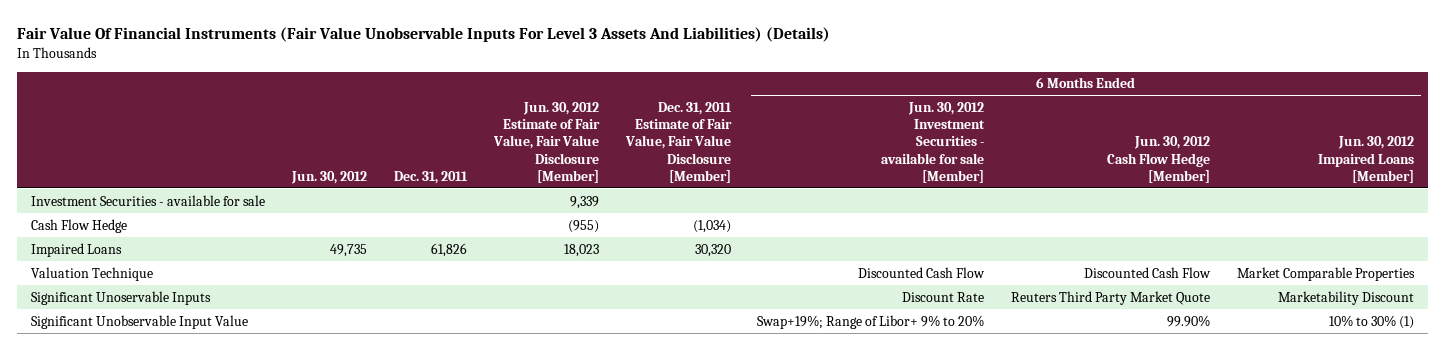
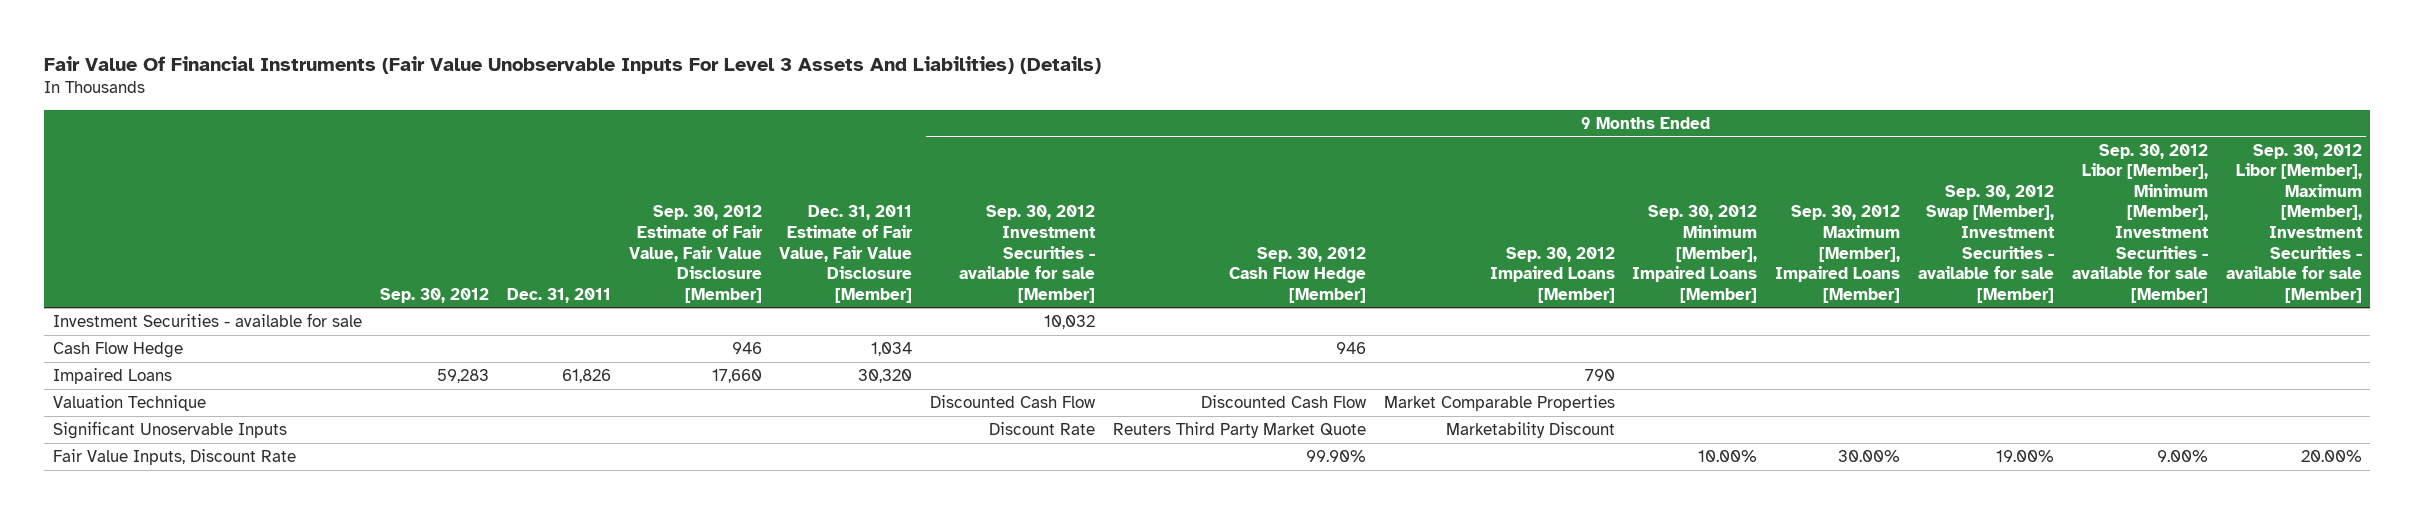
- | Jun. 30, 2012 | Dec. 31, 2011 | Jun. 30, 2012 Estimate of Fair Value, Fair Value Disclosure [Member] | Dec. 31, 2011 Estimate of Fair Value, Fair Value Disclosure [Member] | 6 Months Ended Jun. 30, 2012 Investment Securities - available for sale [Member] | 6 Months Ended Jun. 30, 2012 Cash Flow Hedge [Member] | 6 Months Ended Jun. 30, 2012 Impaired Loans [Member]
+ | Sep. 30, 2012 | Dec. 31, 2011 | Sep. 30, 2012 Estimate of Fair Value, Fair Value Disclosure [Member] | Dec. 31, 2011 Estimate of Fair Value, Fair Value Disclosure [Member] | 9 Months Ended Sep. 30, 2012 Investment Securities - available for sale [Member] | 9 Months Ended Sep. 30, 2012 Cash Flow Hedge [Member] | 9 Months Ended Sep. 30, 2012 Impaired Loans [Member] | 9 Months Ended Sep. 30, 2012 Minimum [Member], Impaired Loans [Member] | 9 Months Ended Sep. 30, 2012 Maximum [Member], Impaired Loans [Member] | 9 Months Ended Sep. 30, 2012 Swap [Member], Investment Securities - available for sale [Member] | 9 Months Ended Sep. 30, 2012 Libor [Member], Minimum [Member], Investment Securities - available for sale [Member] | 9 Months Ended Sep. 30, 2012 Libor [Member], Maximum [Member], Investment Securities - available for sale [Member]
- Cash Flow Hedge | | | (955) | (1,034) | | |
+ Cash Flow Hedge | | | 946 | 1,034 | | 946 | | | | | |
- Significant Unobservable Input Value | | | | | Swap+19%; Range of Libor+ 9% to 20% | 99.90% | 10% to 30% (1)
+ Fair Value Inputs, Discount Rate | | | | | | 99.90% | | 10.00% | 30.00% | 19.00% | 9.00% | 20.00%

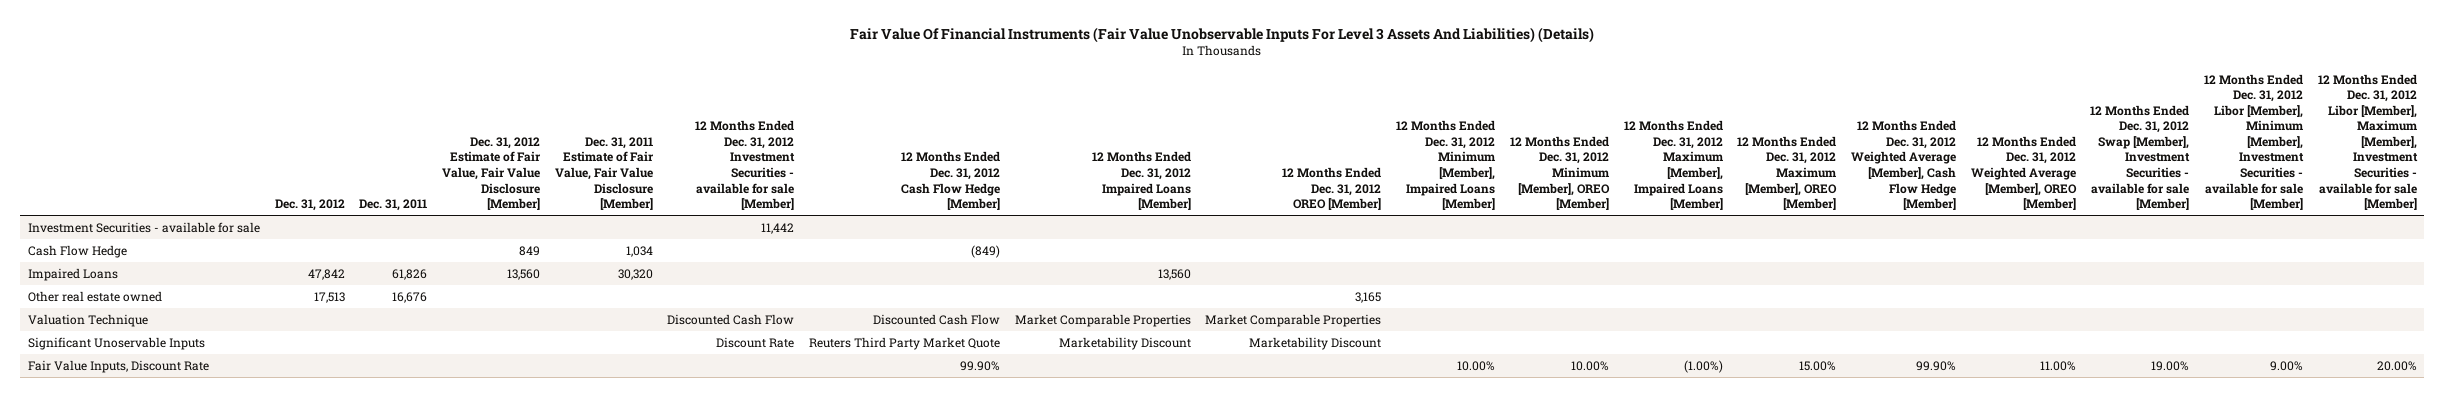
- | Sep. 30, 2012 | Dec. 31, 2011 | Sep. 30, 2012 Estimate of Fair Value, Fair Value Disclosure [Member] | Dec. 31, 2011 Estimate of Fair Value, Fair Value Disclosure [Member] | 9 Months Ended Sep. 30, 2012 Investment Securities - available for sale [Member] | 9 Months Ended Sep. 30, 2012 Cash Flow Hedge [Member] | 9 Months Ended Sep. 30, 2012 Impaired Loans [Member] | 9 Months Ended Sep. 30, 2012 Minimum [Member], Impaired Loans [Member] | 9 Months Ended Sep. 30, 2012 Maximum [Member], Impaired Loans [Member] | 9 Months Ended Sep. 30, 2012 Swap [Member], Investment Securities - available for sale [Member] | 9 Months Ended Sep. 30, 2012 Libor [Member], Minimum [Member], Investment Securities - available for sale [Member] | 9 Months Ended Sep. 30, 2012 Libor [Member], Maximum [Member], Investment Securities - available for sale [Member]
+ | Dec. 31, 2012 | Dec. 31, 2011 | Dec. 31, 2012 Estimate of Fair Value, Fair Value Disclosure [Member] | Dec. 31, 2011 Estimate of Fair Value, Fair Value Disclosure [Member] | 12 Months Ended Dec. 31, 2012 Investment Securities - available for sale [Member] | 12 Months Ended Dec. 31, 2012 Cash Flow Hedge [Member] | 12 Months Ended Dec. 31, 2012 Impaired Loans [Member] | 12 Months Ended Dec. 31, 2012 OREO [Member] | 12 Months Ended Dec. 31, 2012 Minimum [Member], Impaired Loans [Member] | 12 Months Ended Dec. 31, 2012 Minimum [Member], OREO [Member] | 12 Months Ended Dec. 31, 2012 Maximum [Member], Impaired Loans [Member] | 12 Months Ended Dec. 31, 2012 Maximum [Member], OREO [Member] | 12 Months Ended Dec. 31, 2012 Weighted Average [Member], Cash Flow Hedge [Member] | 12 Months Ended Dec. 31, 2012 Weighted Average [Member], OREO [Member] | 12 Months Ended Dec. 31, 2012 Swap [Member], Investment Securities - available for sale [Member] | 12 Months Ended Dec. 31, 2012 Libor [Member], Minimum [Member], Investment Securities - available for sale [Member] | 12 Months Ended Dec. 31, 2012 Libor [Member], Maximum [Member], Investment Securities - available for sale [Member]
+ Other real estate owned | 17,513 | 16,676 | | | | | | 3,165 | | | | | | | | |

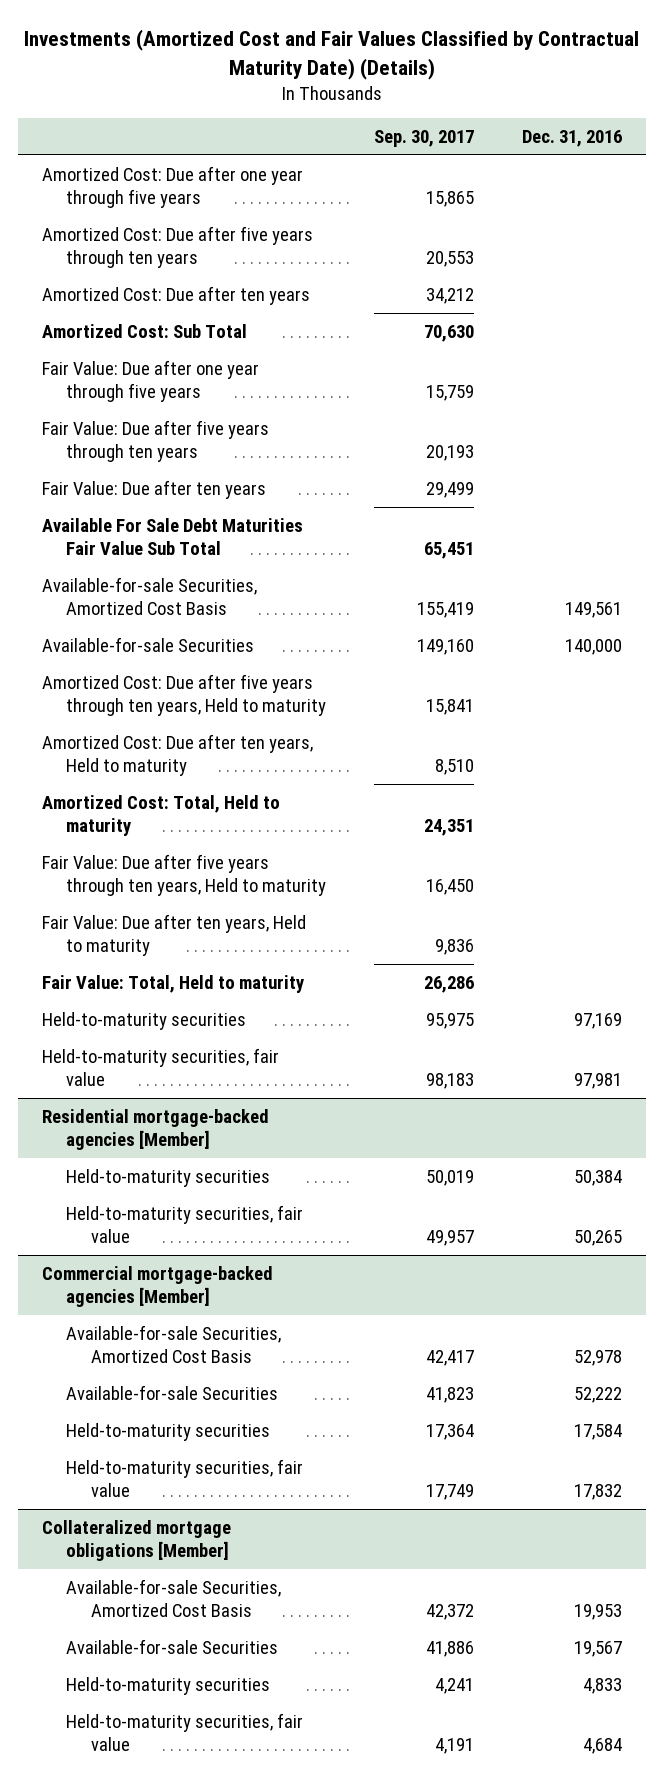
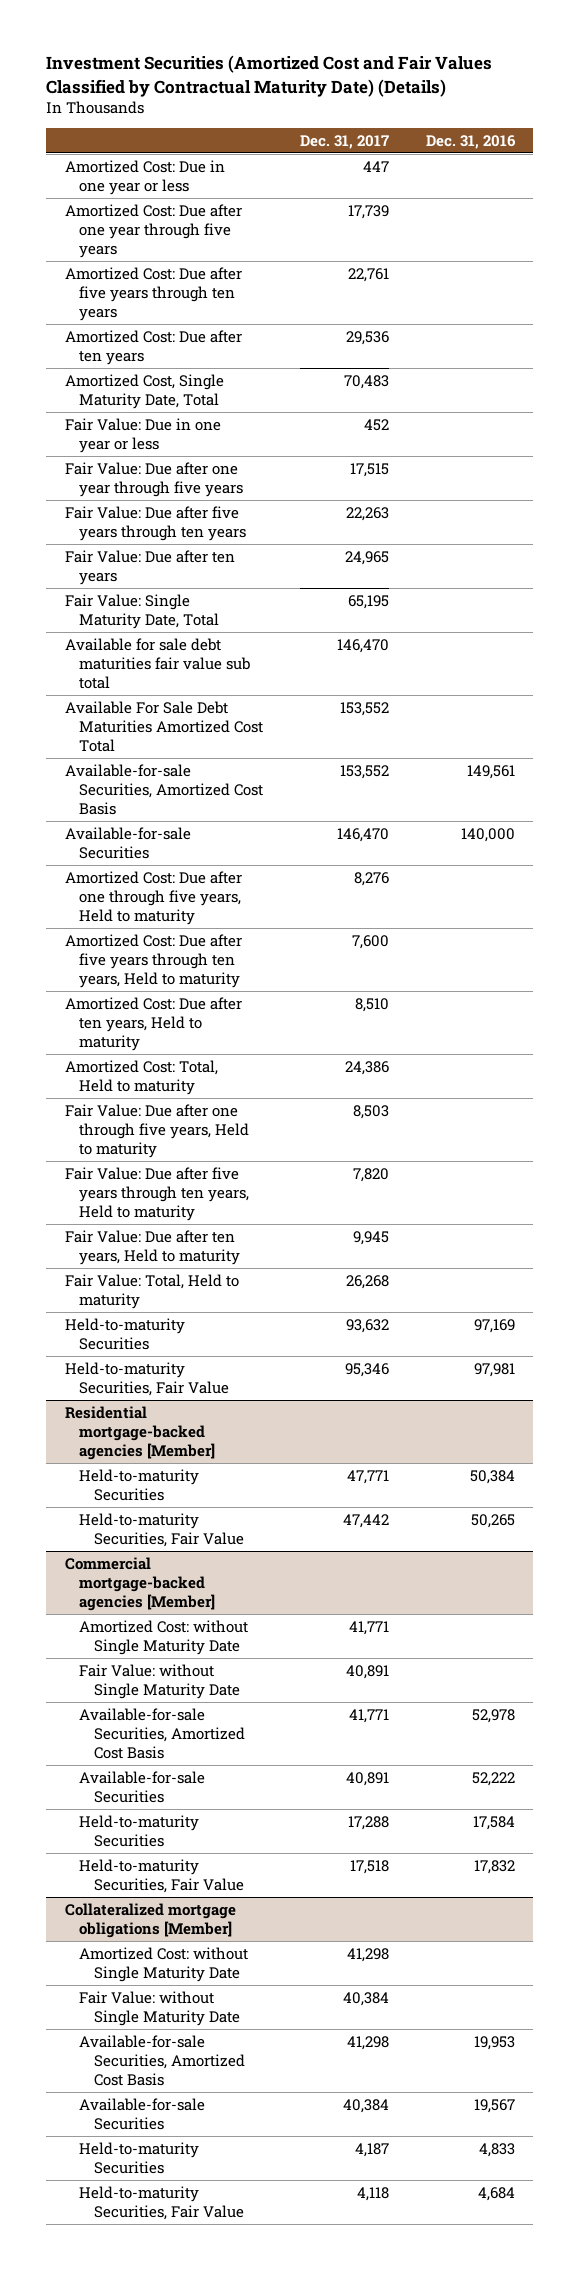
- Investments (Amortized Cost and Fair Values Classified by Contractual Maturity Date) (Details)
+ Investment Securities (Amortized Cost and Fair Values Classified by Contractual Maturity Date) (Details)
- | Sep. 30, 2017 | Dec. 31, 2016
+ | Dec. 31, 2017 | Dec. 31, 2016
+ Amortized Cost: Due in one year or less | 447 |
- Amortized Cost: Sub Total | 70,630 |
+ Amortized Cost, Single Maturity Date, Total | 70,483 |
+ Fair Value: Due in one year or less | 452 |
- Available For Sale Debt Maturities Fair Value Sub Total | 65,451 |
+ Fair Value: Single Maturity Date, Total | 65,195 |
+ Available for sale debt maturities fair value sub total | 146,470 |
+ Available For Sale Debt Maturities Amortized Cost Total | 153,552 |
+ Amortized Cost: Due after one through five years, Held to maturity | 8,276 |
+ Fair Value: Due after one through five years, Held to maturity | 8,503 |
- Held-to-maturity securities | 95,975 | 97,169
- Held-to-maturity securities, fair value | 98,183 | 97,981
+ Held-to-maturity Securities | 93,632 | 97,169
+ Held-to-maturity Securities, Fair Value | 95,346 | 97,981
@ Residential mortgage-backed agencies [Member]
- Held-to-maturity securities | 50,019 | 50,384
- Held-to-maturity securities, fair value | 49,957 | 50,265
+ Held-to-maturity Securities | 47,771 | 50,384
+ Held-to-maturity Securities, Fair Value | 47,442 | 50,265
@ Commercial mortgage-backed agencies [Member]
+ Amortized Cost: without Single Maturity Date | 41,771 |
+ Fair Value: without Single Maturity Date | 40,891 |
- Held-to-maturity securities | 17,364 | 17,584
- Held-to-maturity securities, fair value | 17,749 | 17,832
+ Held-to-maturity Securities | 17,288 | 17,584
+ Held-to-maturity Securities, Fair Value | 17,518 | 17,832
@ Collateralized mortgage obligations [Member]
+ Amortized Cost: without Single Maturity Date | 41,298 |
+ Fair Value: without Single Maturity Date | 40,384 |
- Held-to-maturity securities | 4,241 | 4,833
- Held-to-maturity securities, fair value | 4,191 | 4,684
+ Held-to-maturity Securities | 4,187 | 4,833
+ Held-to-maturity Securities, Fair Value | 4,118 | 4,684

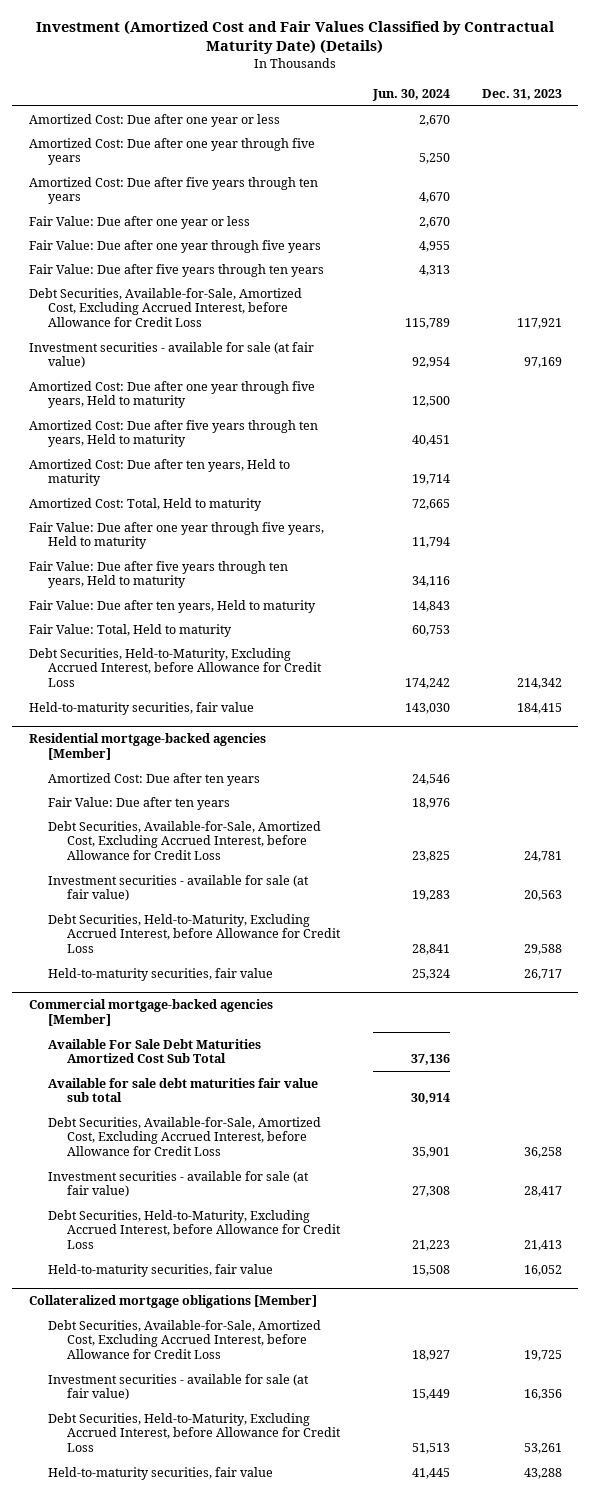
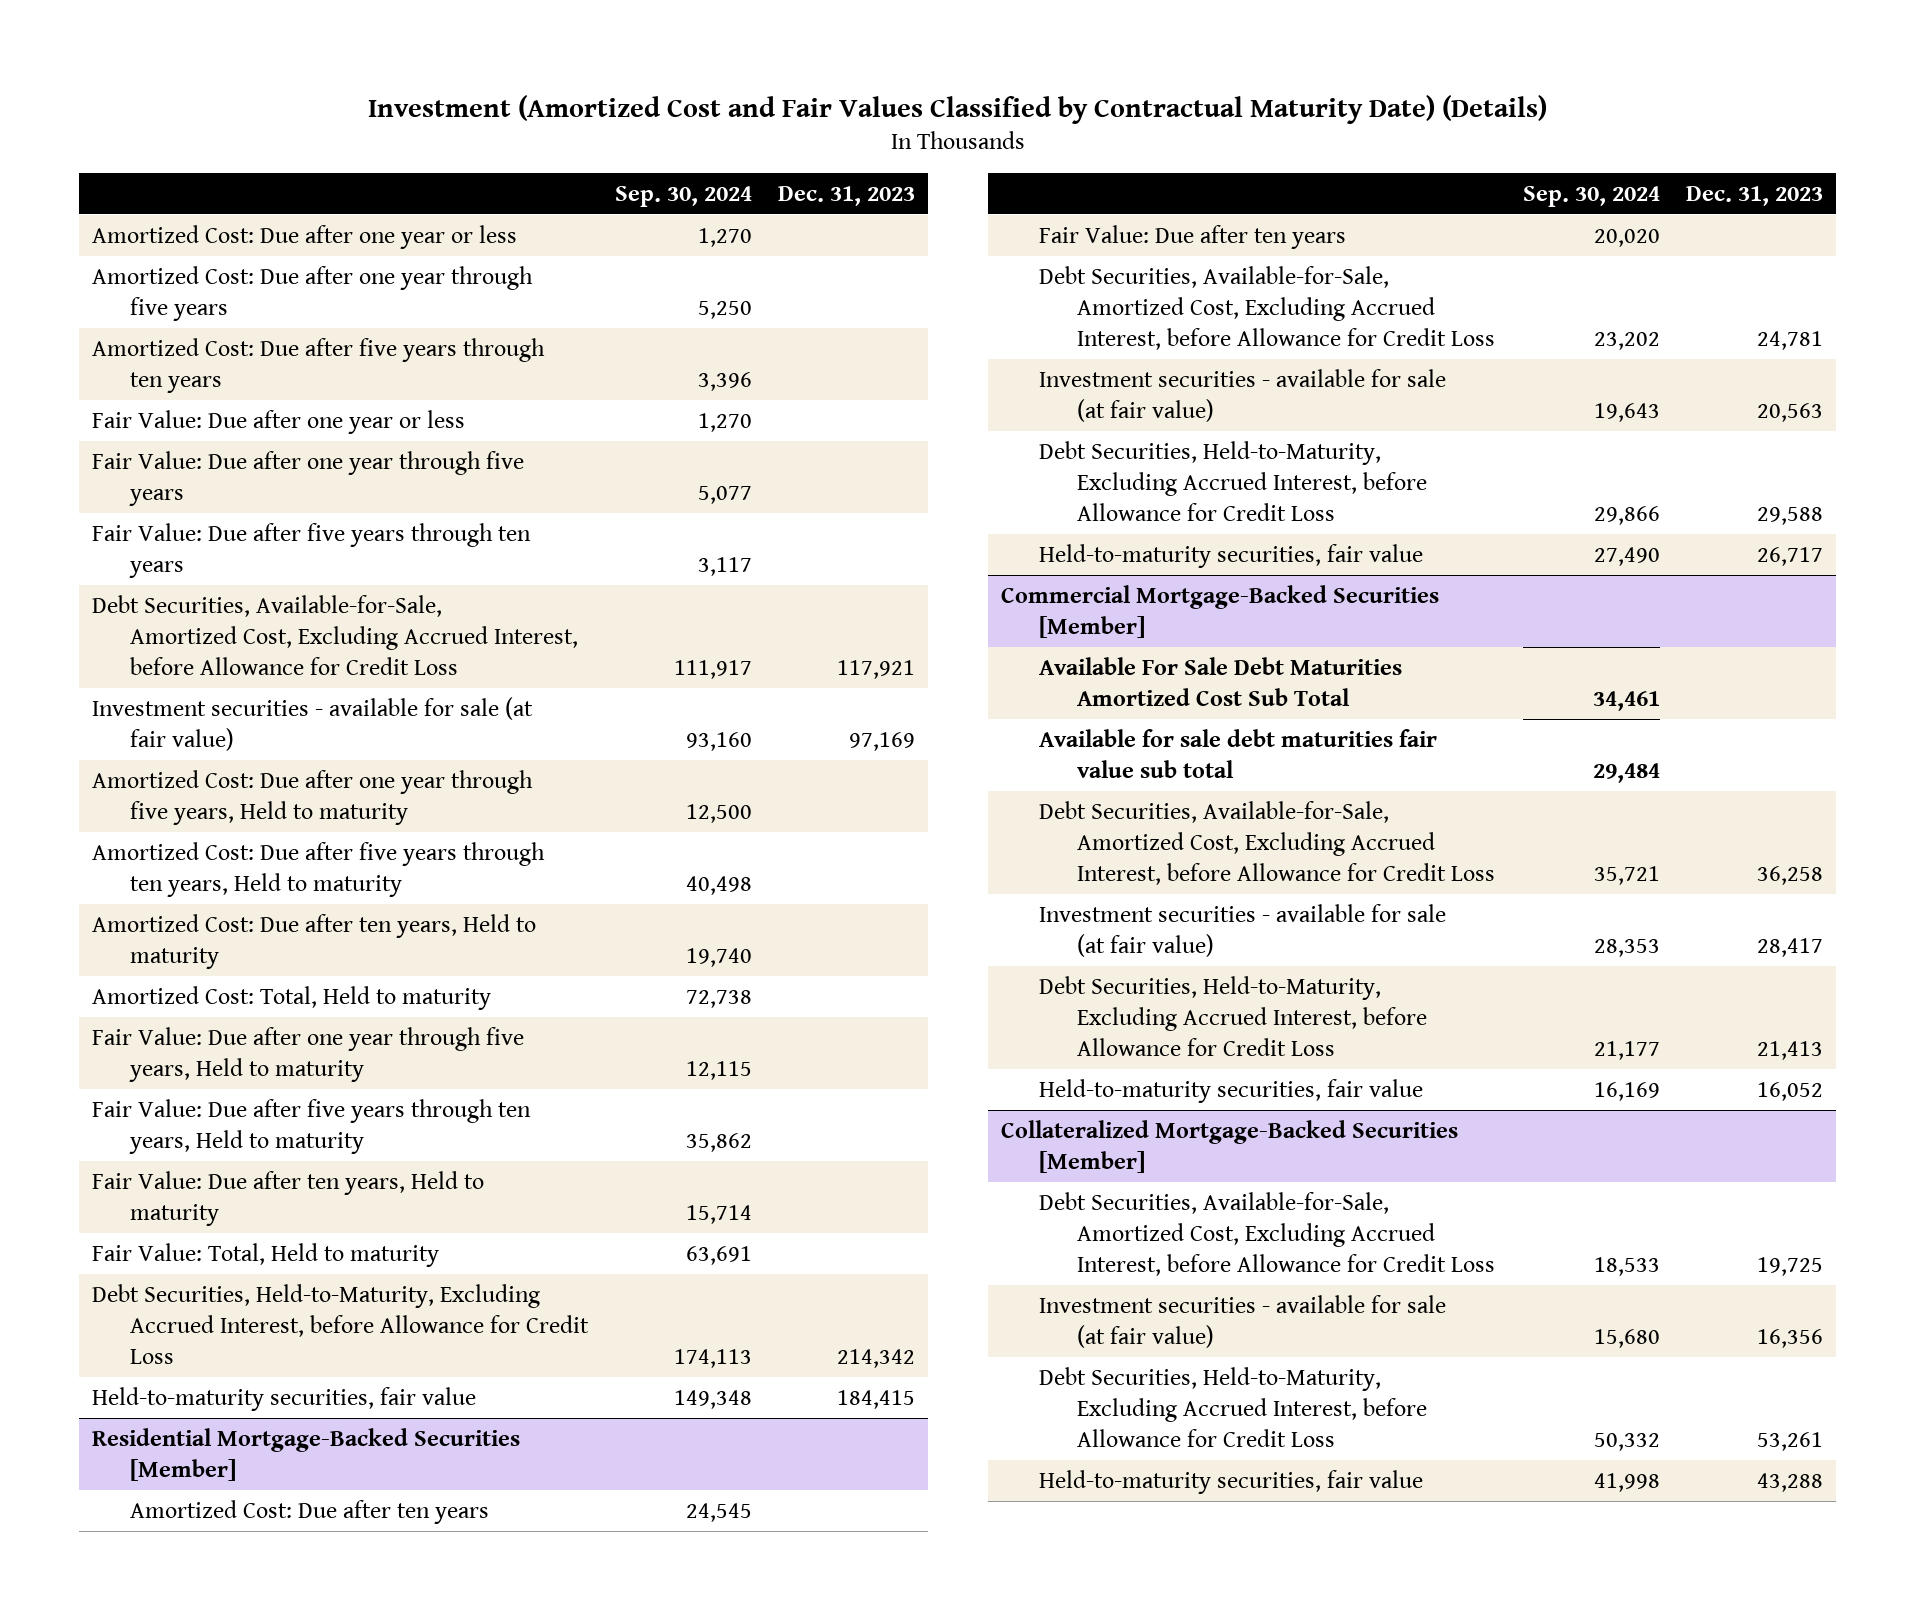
- | Jun. 30, 2024 | Dec. 31, 2023
+ | Sep. 30, 2024 | Dec. 31, 2023
- Residential mortgage-backed agencies [Member]
+ Residential Mortgage-Backed Securities [Member]
- Commercial mortgage-backed agencies [Member]
+ Commercial Mortgage-Backed Securities [Member]
- Collateralized mortgage obligations [Member]
+ Collateralized Mortgage-Backed Securities [Member]

